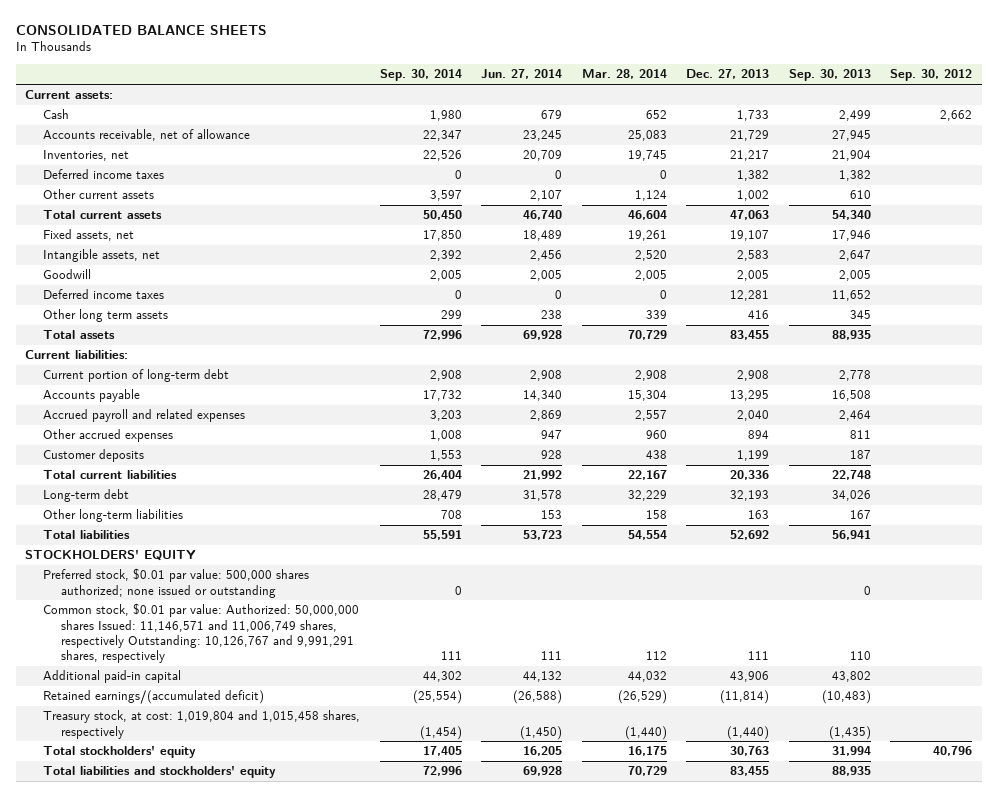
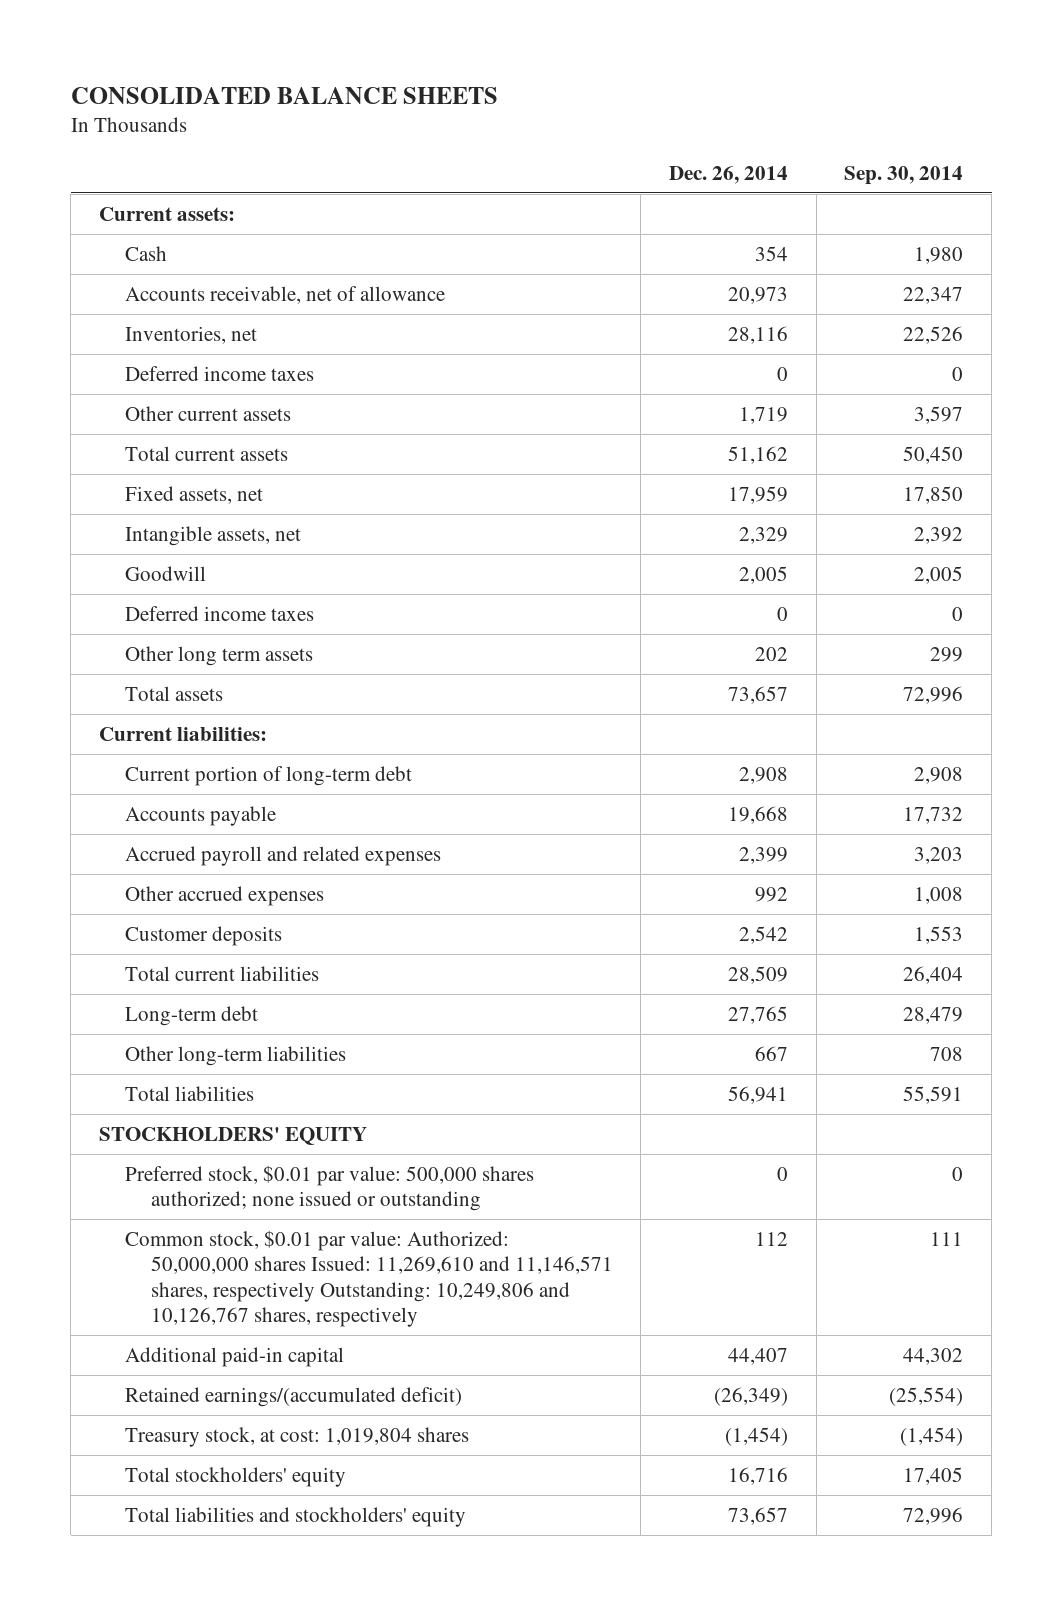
- | Sep. 30, 2014 | Jun. 27, 2014 | Mar. 28, 2014 | Dec. 27, 2013 | Sep. 30, 2013 | Sep. 30, 2012
+ | Dec. 26, 2014 | Sep. 30, 2014
- Common stock, $0.01 par value: Authorized: 50,000,000 shares Issued: 11,146,571 and 11,006,749 shares, respectively Outstanding: 10,126,767 and 9,991,291 shares, respectively | 111 | 111 | 112 | 111 | 110 |
+ Common stock, $0.01 par value: Authorized: 50,000,000 shares Issued: 11,269,610 and 11,146,571 shares, respectively Outstanding: 10,249,806 and 10,126,767 shares, respectively | 112 | 111
- Treasury stock, at cost: 1,019,804 and 1,015,458 shares, respectively | (1,454) | (1,450) | (1,440) | (1,440) | (1,435) |
+ Treasury stock, at cost: 1,019,804 shares | (1,454) | (1,454)

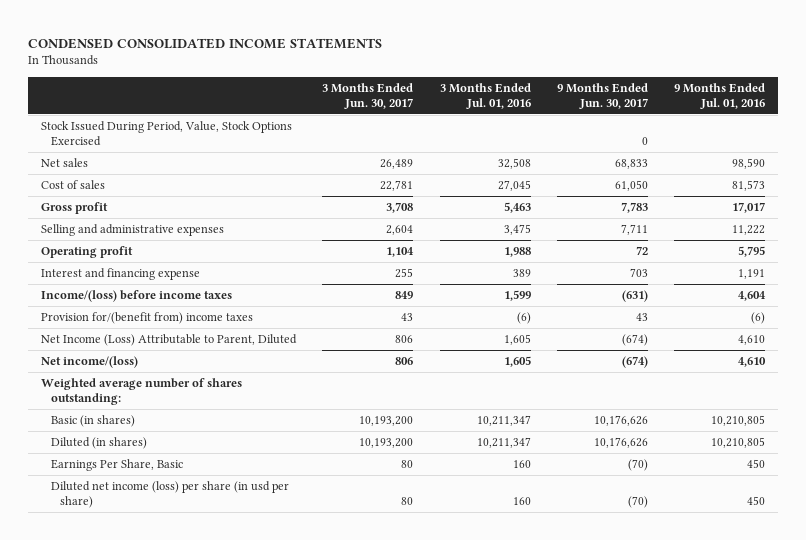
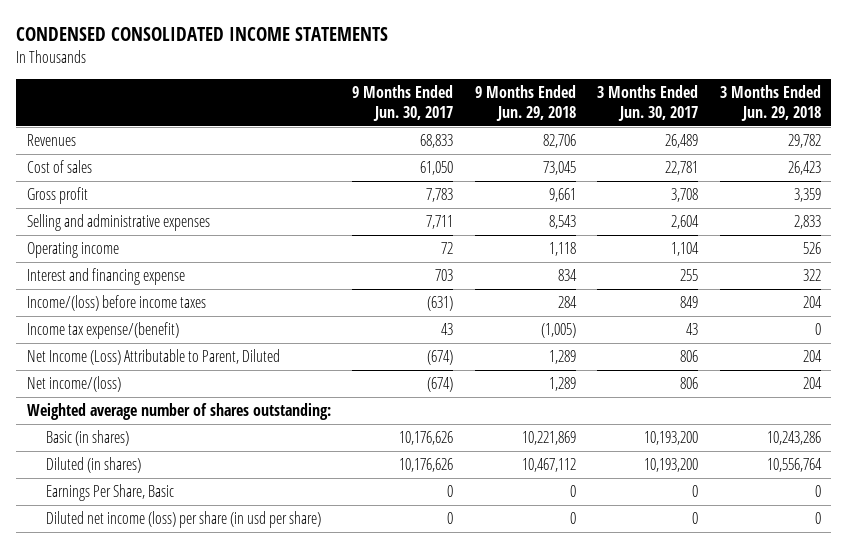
- | 3 Months Ended Jun. 30, 2017 | 3 Months Ended Jul. 01, 2016 | 9 Months Ended Jun. 30, 2017 | 9 Months Ended Jul. 01, 2016
+ | 9 Months Ended Jun. 30, 2017 | 9 Months Ended Jun. 29, 2018 | 3 Months Ended Jun. 30, 2017 | 3 Months Ended Jun. 29, 2018
- Stock Issued During Period, Value, Stock Options Exercised | | | 0 |
- Net sales | 26,489 | 32,508 | 68,833 | 98,590
+ Revenues | 68,833 | 82,706 | 26,489 | 29,782
- Operating profit | 1,104 | 1,988 | 72 | 5,795
+ Operating income | 72 | 1,118 | 1,104 | 526
- Provision for/(benefit from) income taxes | 43 | (6) | 43 | (6)
+ Income tax expense/(benefit) | 43 | (1,005) | 43 | 0
- Earnings Per Share, Basic | 80 | 160 | (70) | 450
- Diluted net income (loss) per share (in usd per share) | 80 | 160 | (70) | 450
+ Earnings Per Share, Basic | 0 | 0 | 0 | 0
+ Diluted net income (loss) per share (in usd per share) | 0 | 0 | 0 | 0

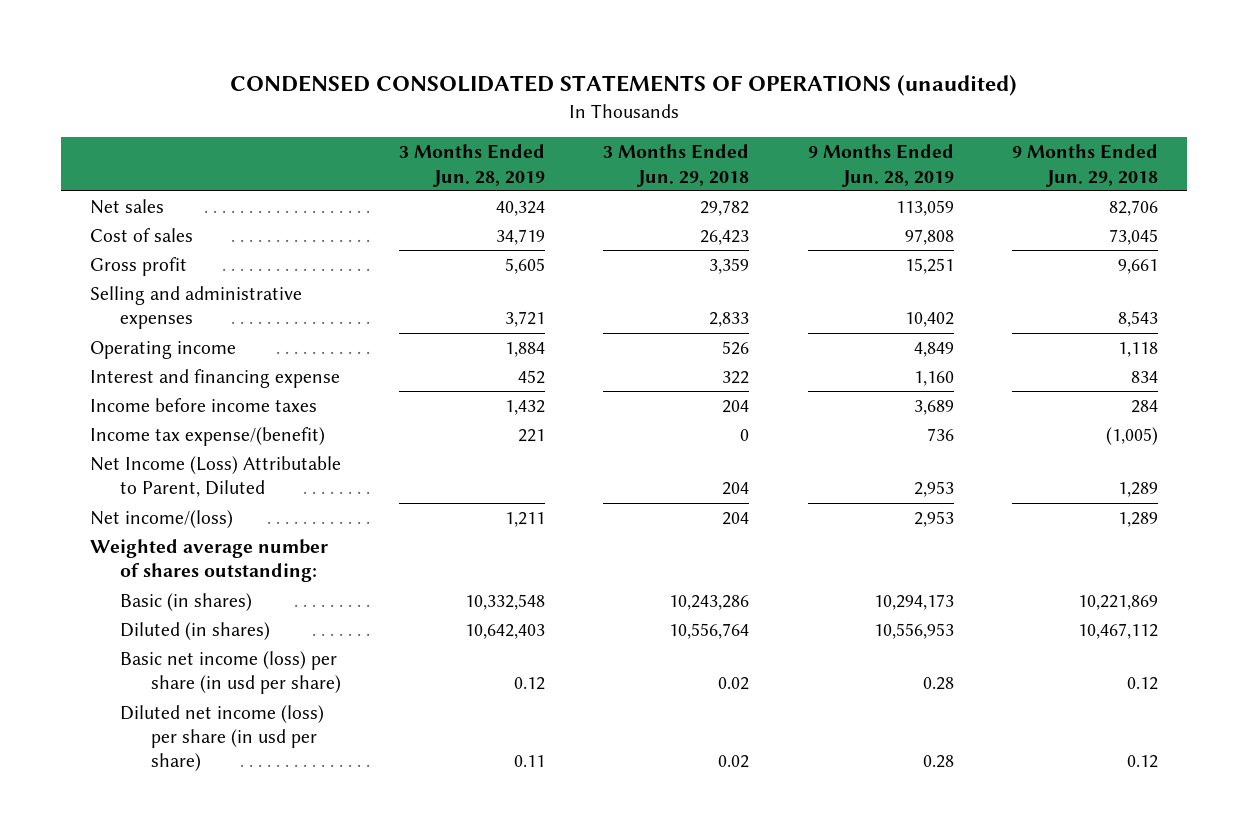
- CONDENSED CONSOLIDATED INCOME STATEMENTS
+ CONDENSED CONSOLIDATED STATEMENTS OF OPERATIONS (unaudited)
- | 9 Months Ended Jun. 30, 2017 | 9 Months Ended Jun. 29, 2018 | 3 Months Ended Jun. 30, 2017 | 3 Months Ended Jun. 29, 2018
+ | 3 Months Ended Jun. 28, 2019 | 3 Months Ended Jun. 29, 2018 | 9 Months Ended Jun. 28, 2019 | 9 Months Ended Jun. 29, 2018
- Revenues | 68,833 | 82,706 | 26,489 | 29,782
+ Net sales | 40,324 | 29,782 | 113,059 | 82,706
- Income/(loss) before income taxes | (631) | 284 | 849 | 204
+ Income before income taxes | 1,432 | 204 | 3,689 | 284
- Earnings Per Share, Basic | 0 | 0 | 0 | 0
- Diluted net income (loss) per share (in usd per share) | 0 | 0 | 0 | 0
+ Basic net income (loss) per share (in usd per share) | 0.12 | 0.02 | 0.28 | 0.12
+ Diluted net income (loss) per share (in usd per share) | 0.11 | 0.02 | 0.28 | 0.12

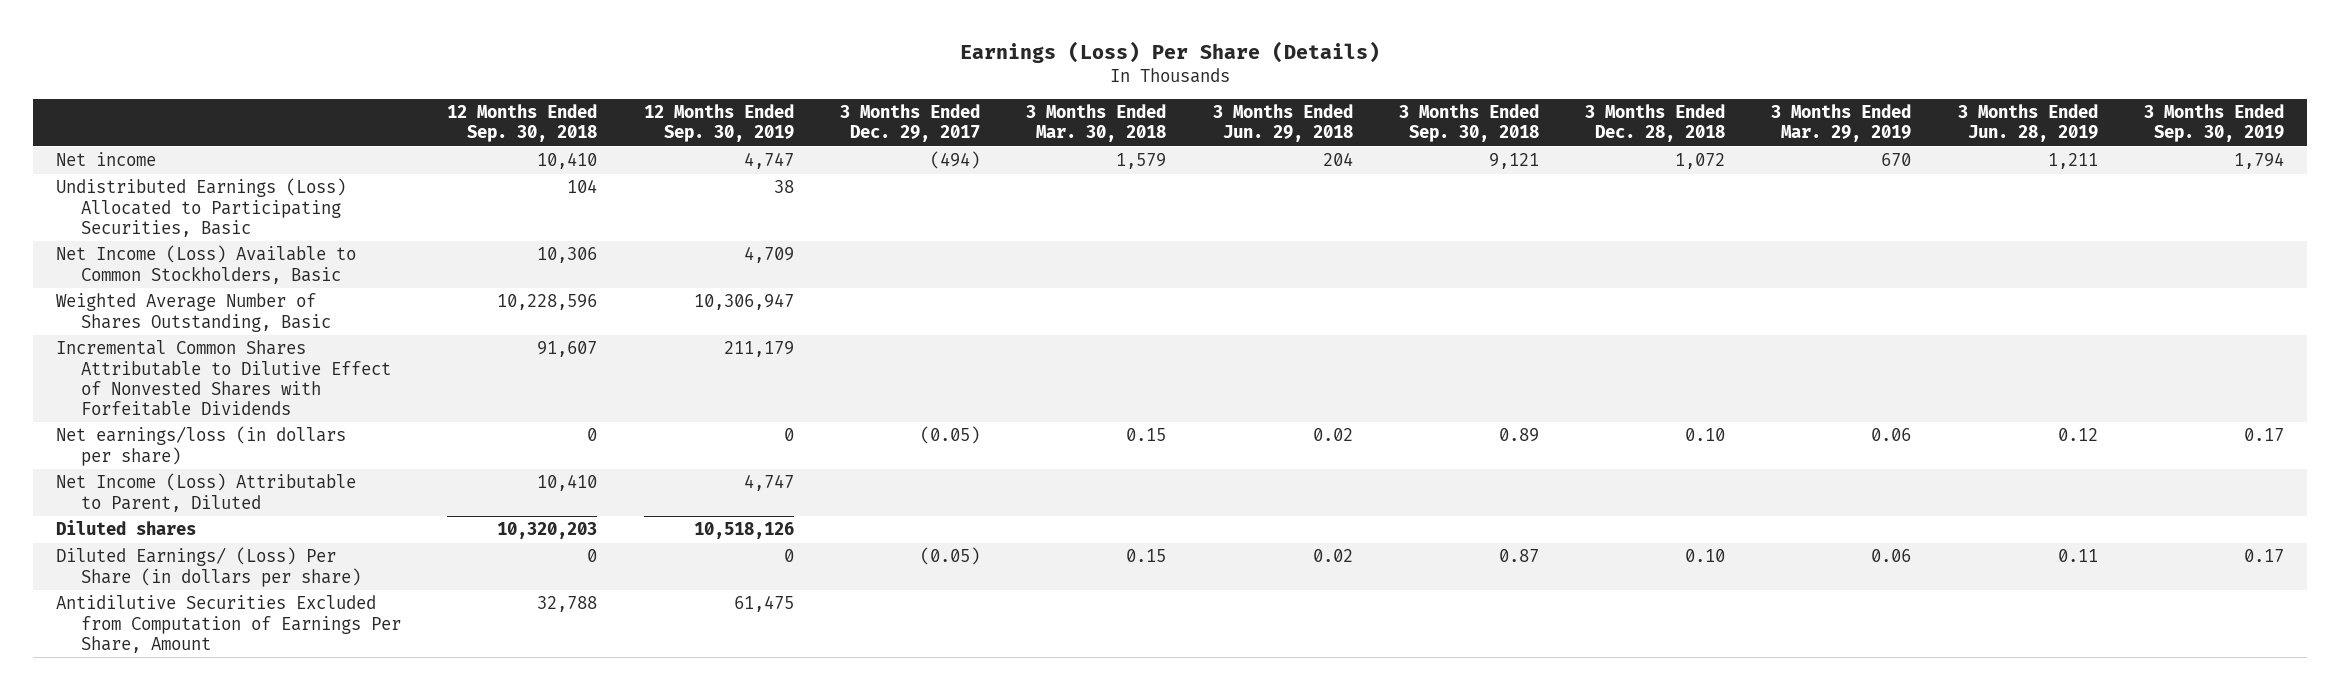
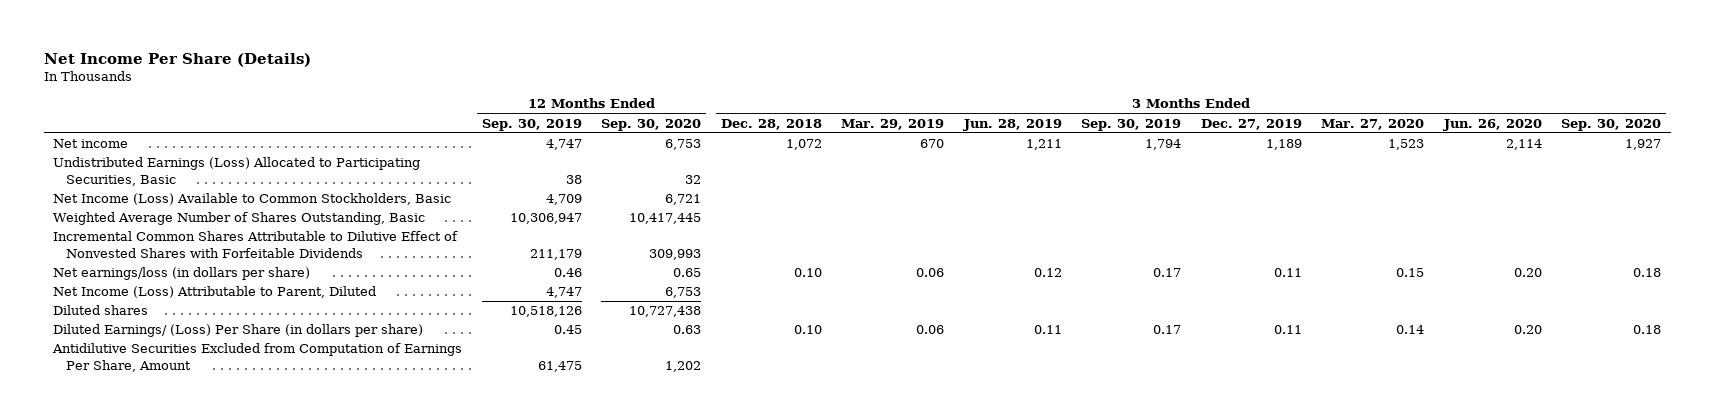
- Earnings (Loss) Per Share (Details)
+ Net Income Per Share (Details)
- | 12 Months Ended Sep. 30, 2018 | 12 Months Ended Sep. 30, 2019 | 3 Months Ended Dec. 29, 2017 | 3 Months Ended Mar. 30, 2018 | 3 Months Ended Jun. 29, 2018 | 3 Months Ended Sep. 30, 2018 | 3 Months Ended Dec. 28, 2018 | 3 Months Ended Mar. 29, 2019 | 3 Months Ended Jun. 28, 2019 | 3 Months Ended Sep. 30, 2019
+ | 12 Months Ended Sep. 30, 2019 | 12 Months Ended Sep. 30, 2020 | 3 Months Ended Dec. 28, 2018 | 3 Months Ended Mar. 29, 2019 | 3 Months Ended Jun. 28, 2019 | 3 Months Ended Sep. 30, 2019 | 3 Months Ended Dec. 27, 2019 | 3 Months Ended Mar. 27, 2020 | 3 Months Ended Jun. 26, 2020 | 3 Months Ended Sep. 30, 2020
- Net earnings/loss (in dollars per share) | 0 | 0 | (0.05) | 0.15 | 0.02 | 0.89 | 0.10 | 0.06 | 0.12 | 0.17
+ Net earnings/loss (in dollars per share) | 0.46 | 0.65 | 0.10 | 0.06 | 0.12 | 0.17 | 0.11 | 0.15 | 0.20 | 0.18
- Diluted Earnings/ (Loss) Per Share (in dollars per share) | 0 | 0 | (0.05) | 0.15 | 0.02 | 0.87 | 0.10 | 0.06 | 0.11 | 0.17
+ Diluted Earnings/ (Loss) Per Share (in dollars per share) | 0.45 | 0.63 | 0.10 | 0.06 | 0.11 | 0.17 | 0.11 | 0.14 | 0.20 | 0.18

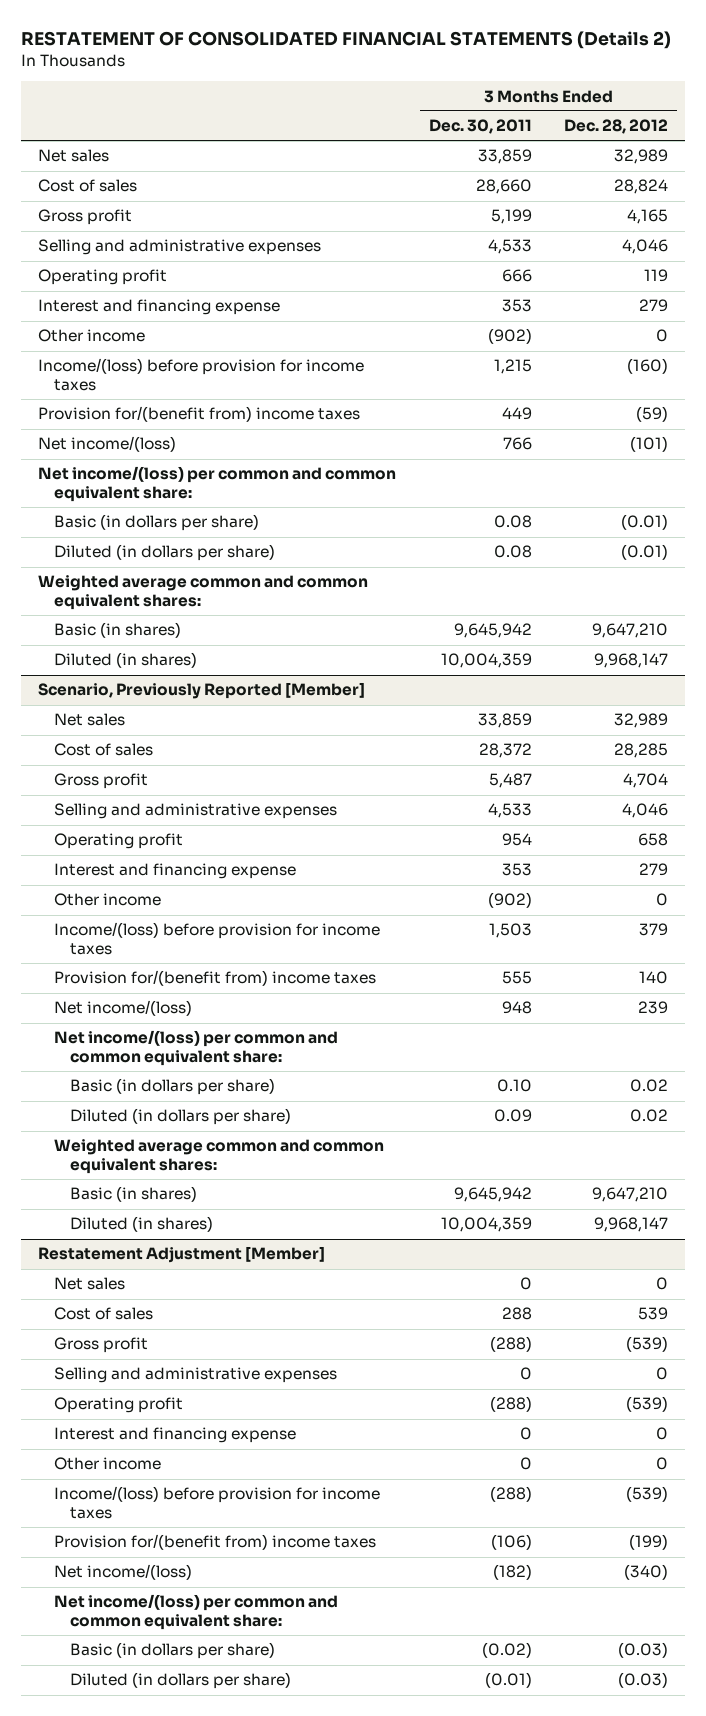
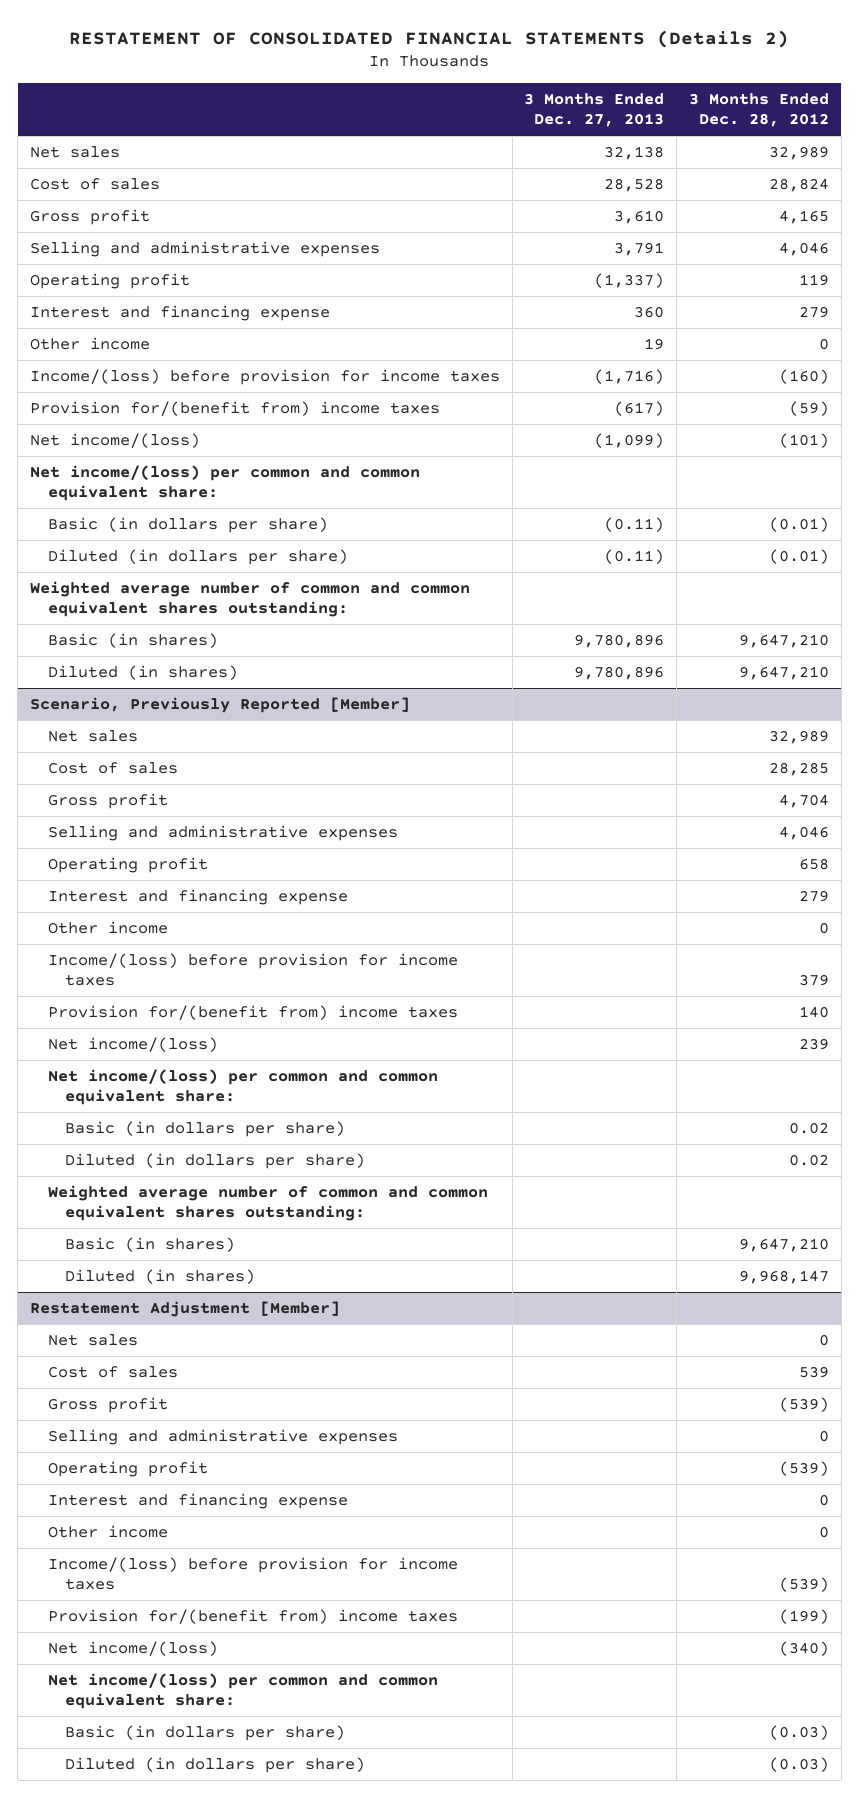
- | 3 Months Ended Dec. 30, 2011 | 3 Months Ended Dec. 28, 2012
+ | 3 Months Ended Dec. 27, 2013 | 3 Months Ended Dec. 28, 2012
- Weighted average common and common equivalent shares:
+ Weighted average number of common and common equivalent shares outstanding:
- Diluted (in shares) | 10,004,359 | 9,968,147
+ Diluted (in shares) | 9,780,896 | 9,647,210
@ Scenario, Previously Reported [Member]
- Weighted average common and common equivalent shares:
+ Weighted average number of common and common equivalent shares outstanding:

